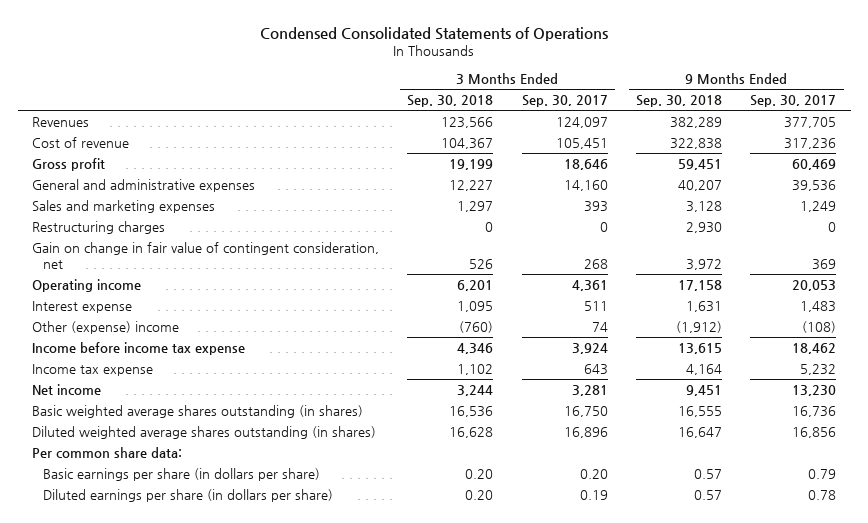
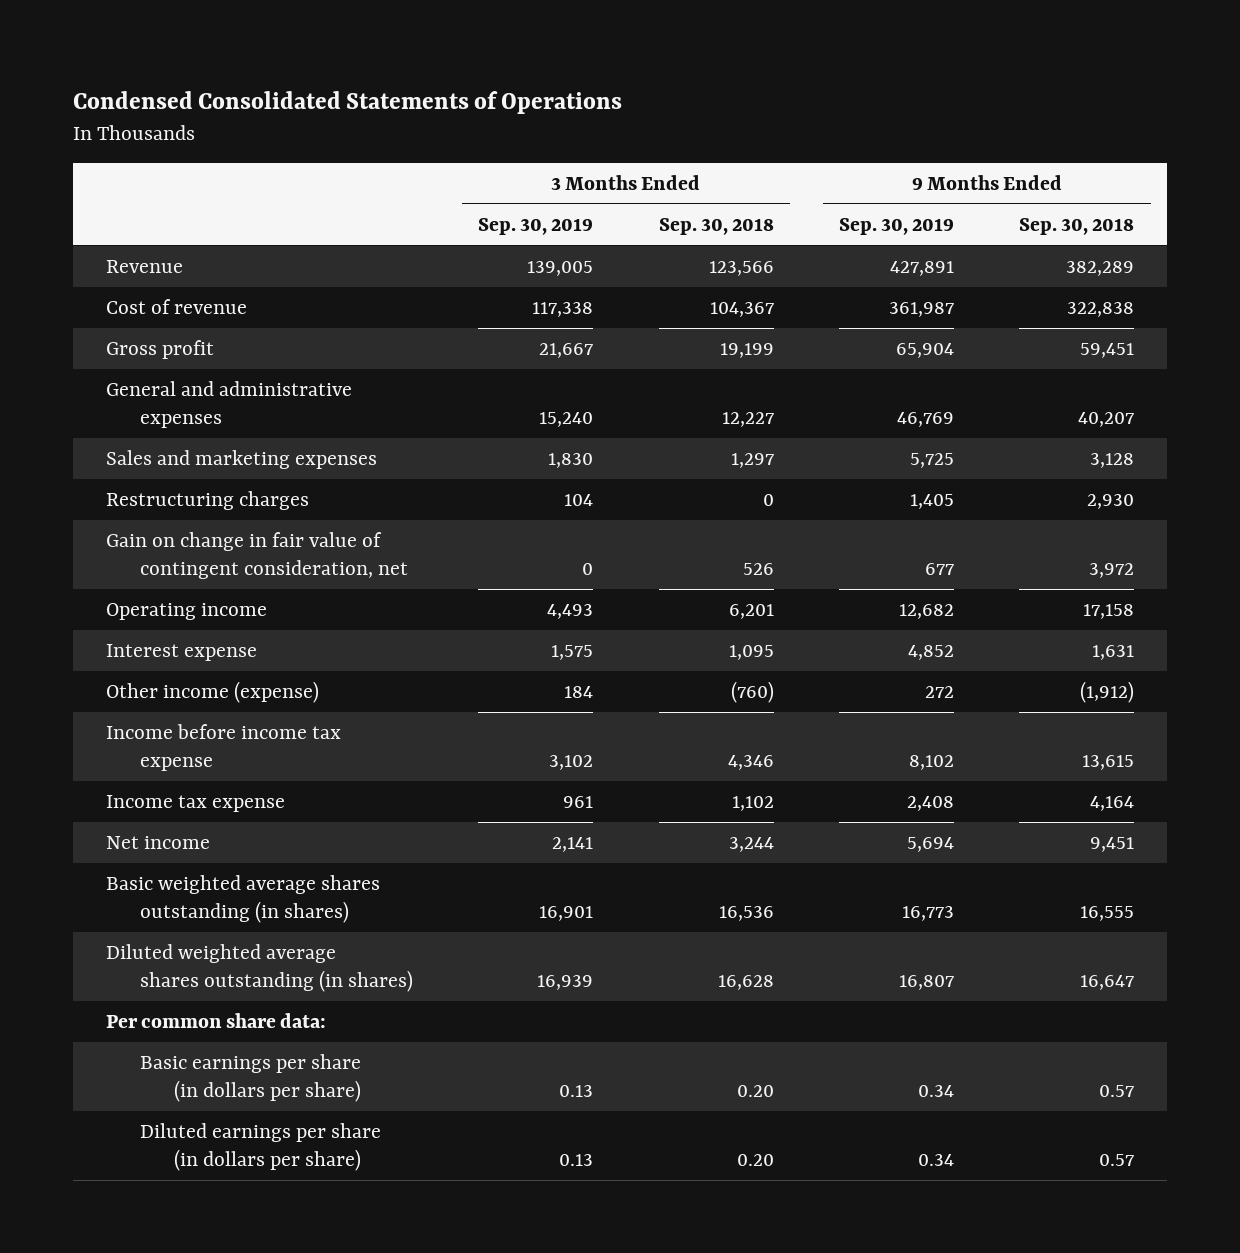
- | 3 Months Ended Sep. 30, 2018 | 3 Months Ended Sep. 30, 2017 | 9 Months Ended Sep. 30, 2018 | 9 Months Ended Sep. 30, 2017
+ | 3 Months Ended Sep. 30, 2019 | 3 Months Ended Sep. 30, 2018 | 9 Months Ended Sep. 30, 2019 | 9 Months Ended Sep. 30, 2018
- Revenues | 123,566 | 124,097 | 382,289 | 377,705
+ Revenue | 139,005 | 123,566 | 427,891 | 382,289
- Other (expense) income | (760) | 74 | (1,912) | (108)
+ Other income (expense) | 184 | (760) | 272 | (1,912)

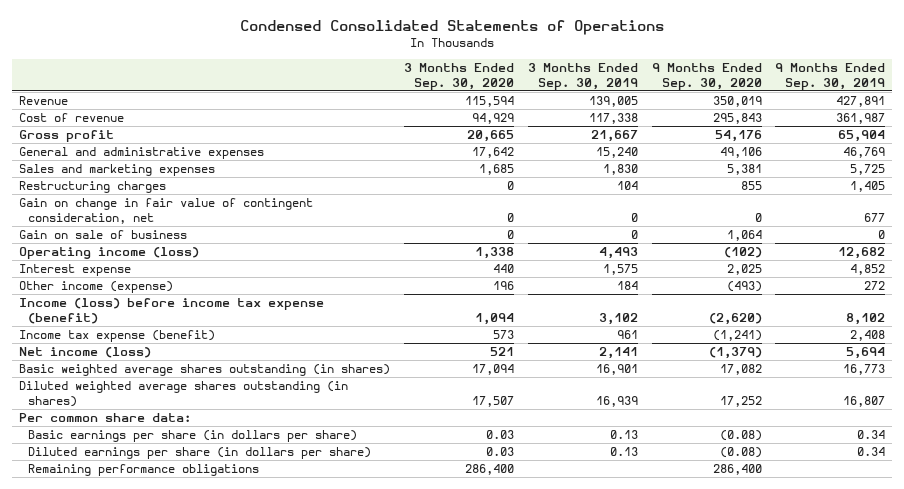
- | 3 Months Ended Sep. 30, 2019 | 3 Months Ended Sep. 30, 2018 | 9 Months Ended Sep. 30, 2019 | 9 Months Ended Sep. 30, 2018
+ | 3 Months Ended Sep. 30, 2020 | 3 Months Ended Sep. 30, 2019 | 9 Months Ended Sep. 30, 2020 | 9 Months Ended Sep. 30, 2019
- Operating income | 4,493 | 6,201 | 12,682 | 17,158
+ Gain on sale of business | 0 | 0 | 1,064 | 0
+ Operating income (loss) | 1,338 | 4,493 | (102) | 12,682
- Income before income tax expense | 3,102 | 4,346 | 8,102 | 13,615
- Income tax expense | 961 | 1,102 | 2,408 | 4,164
- Net income | 2,141 | 3,244 | 5,694 | 9,451
+ Income (loss) before income tax expense (benefit) | 1,094 | 3,102 | (2,620) | 8,102
+ Income tax expense (benefit) | 573 | 961 | (1,241) | 2,408
+ Net income (loss) | 521 | 2,141 | (1,379) | 5,694
+ Remaining performance obligations | 286,400 | | 286,400 |

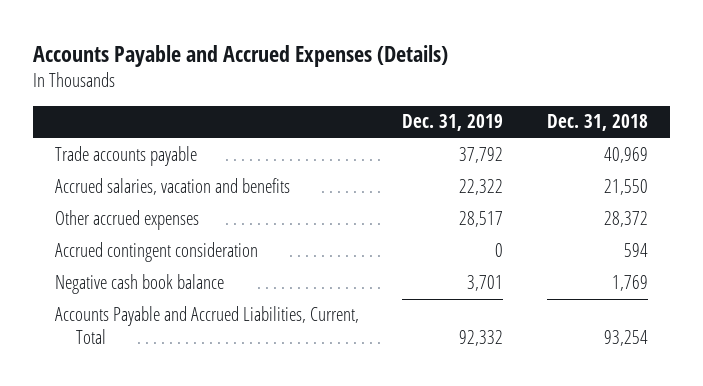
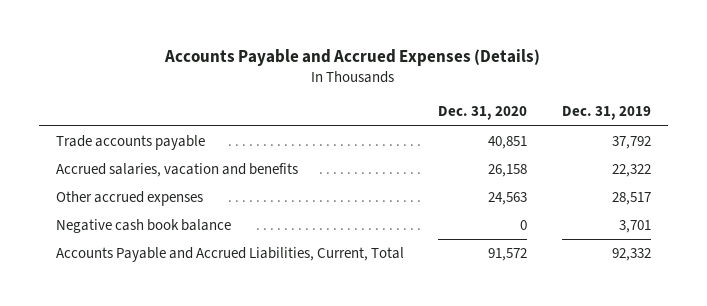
- | Dec. 31, 2019 | Dec. 31, 2018
+ | Dec. 31, 2020 | Dec. 31, 2019
- Accrued contingent consideration | 0 | 594

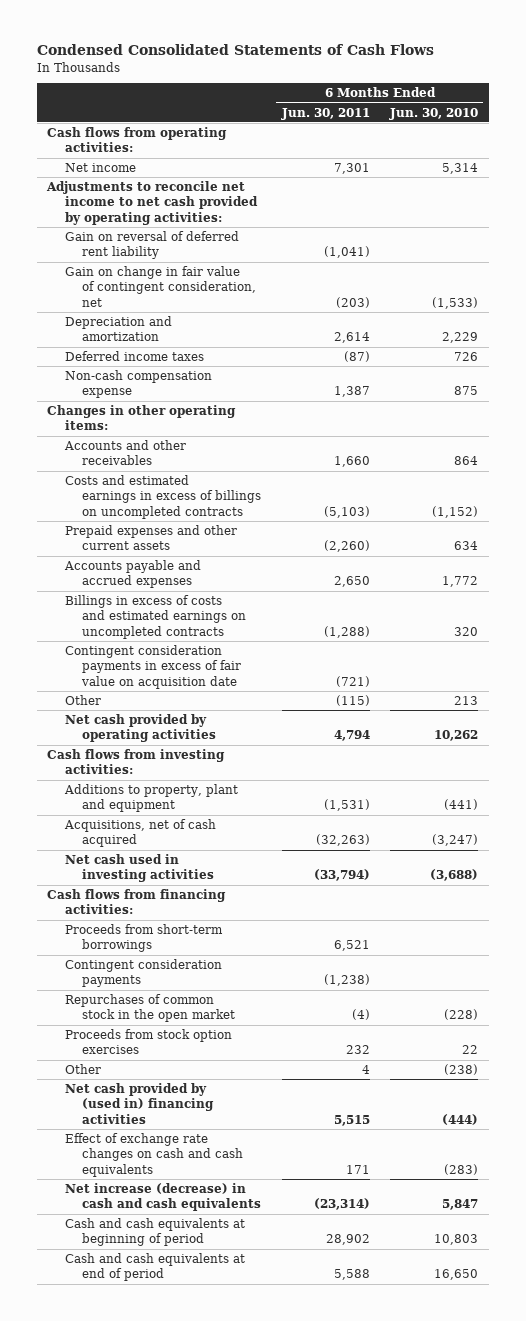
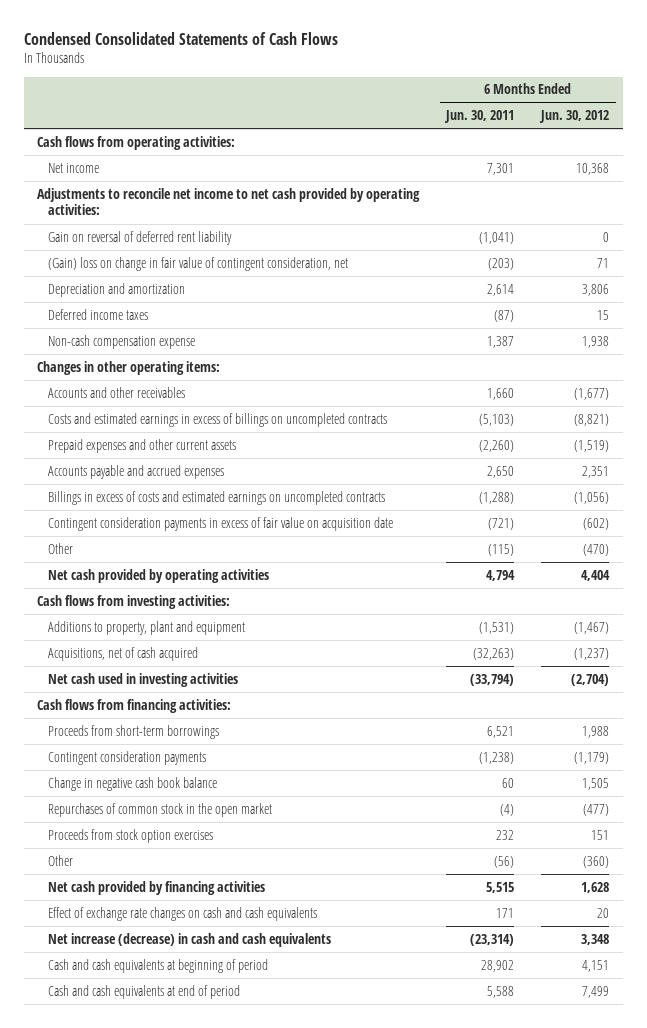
- | 6 Months Ended Jun. 30, 2011 | 6 Months Ended Jun. 30, 2010
+ | 6 Months Ended Jun. 30, 2011 | 6 Months Ended Jun. 30, 2012
- Gain on change in fair value of contingent consideration, net | (203) | (1,533)
+ (Gain) loss on change in fair value of contingent consideration, net | (203) | 71
+ Change in negative cash book balance | 60 | 1,505
- Other | 4 | (238)
- Net cash provided by (used in) financing activities | 5,515 | (444)
+ Other | (56) | (360)
+ Net cash provided by financing activities | 5,515 | 1,628

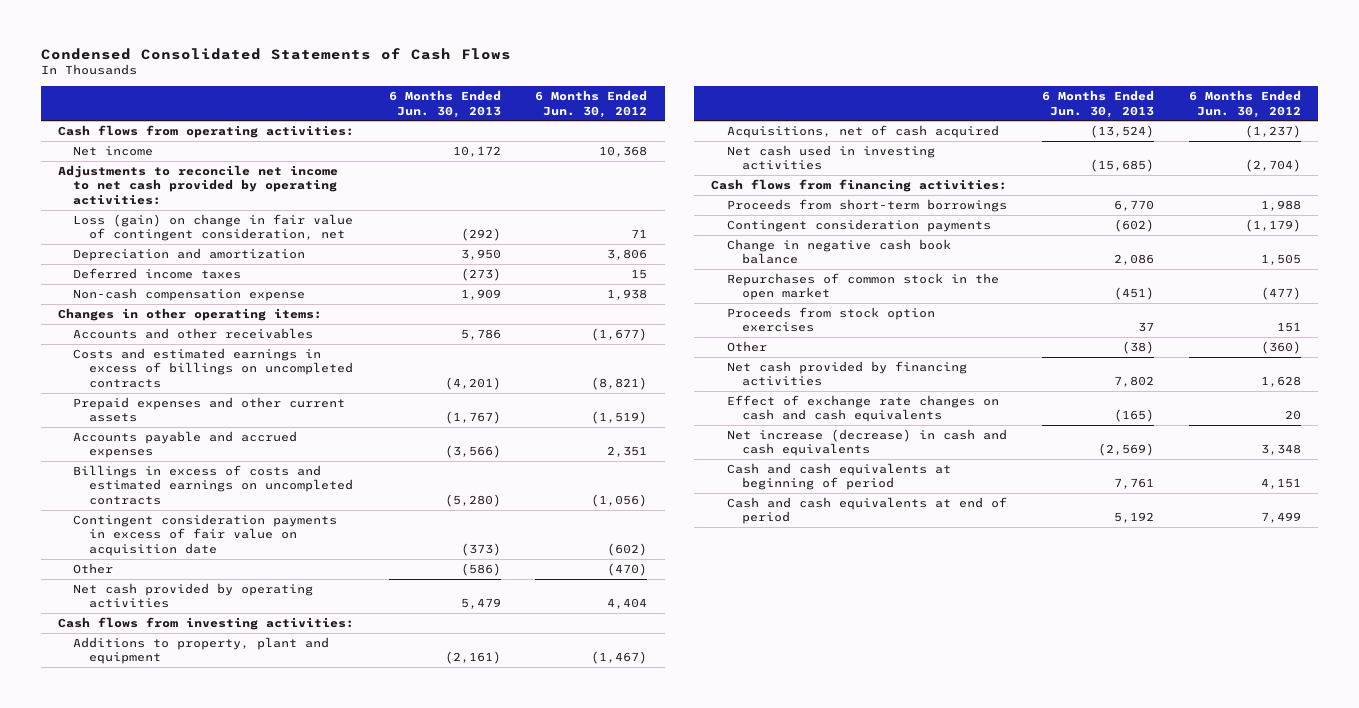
- | 6 Months Ended Jun. 30, 2011 | 6 Months Ended Jun. 30, 2012
+ | 6 Months Ended Jun. 30, 2013 | 6 Months Ended Jun. 30, 2012
- Gain on reversal of deferred rent liability | (1,041) | 0
- (Gain) loss on change in fair value of contingent consideration, net | (203) | 71
+ Loss (gain) on change in fair value of contingent consideration, net | (292) | 71

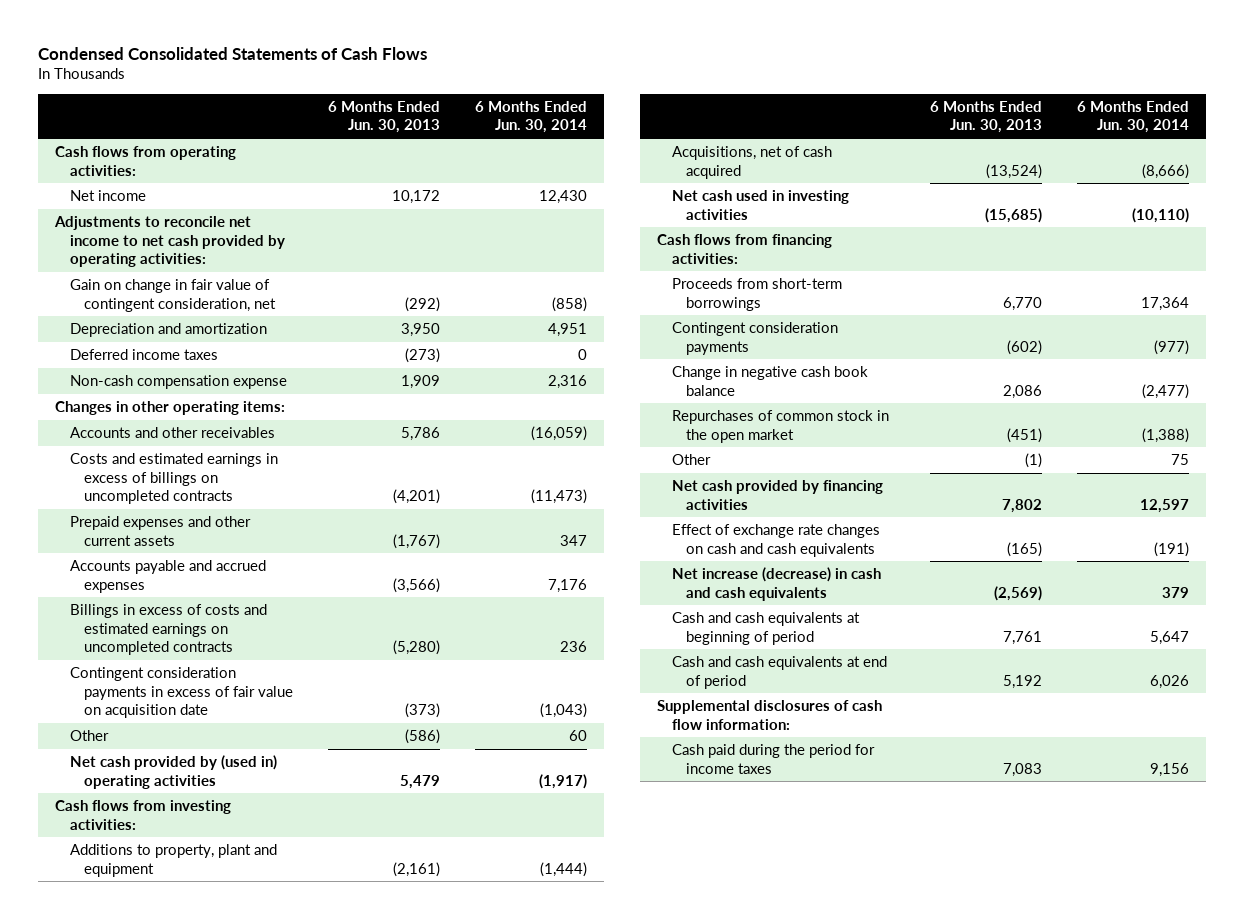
- | 6 Months Ended Jun. 30, 2013 | 6 Months Ended Jun. 30, 2012
+ | 6 Months Ended Jun. 30, 2013 | 6 Months Ended Jun. 30, 2014
- Loss (gain) on change in fair value of contingent consideration, net | (292) | 71
+ Gain on change in fair value of contingent consideration, net | (292) | (858)
- Net cash provided by operating activities | 5,479 | 4,404
+ Net cash provided by (used in) operating activities | 5,479 | (1,917)
- Proceeds from stock option exercises | 37 | 151
- Other | (38) | (360)
+ Other | (1) | 75
+ Supplemental disclosures of cash flow information:
+ Cash paid during the period for income taxes | 7,083 | 9,156

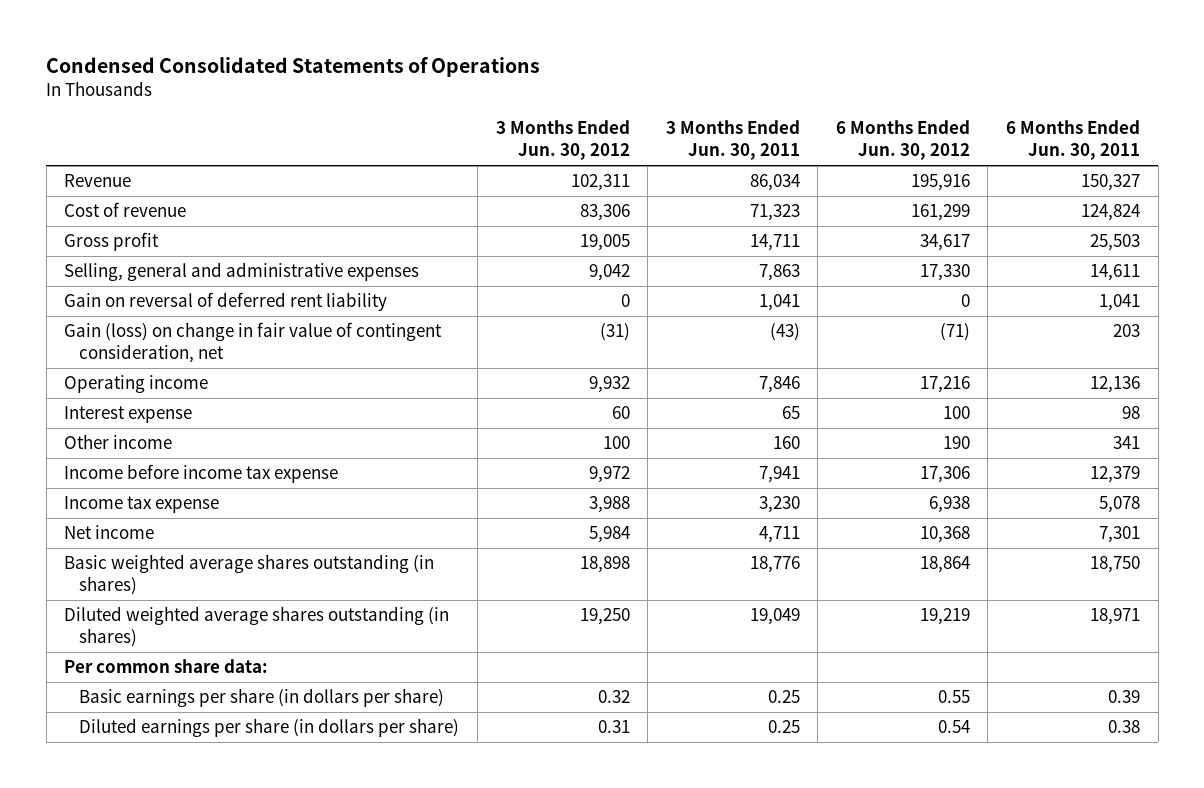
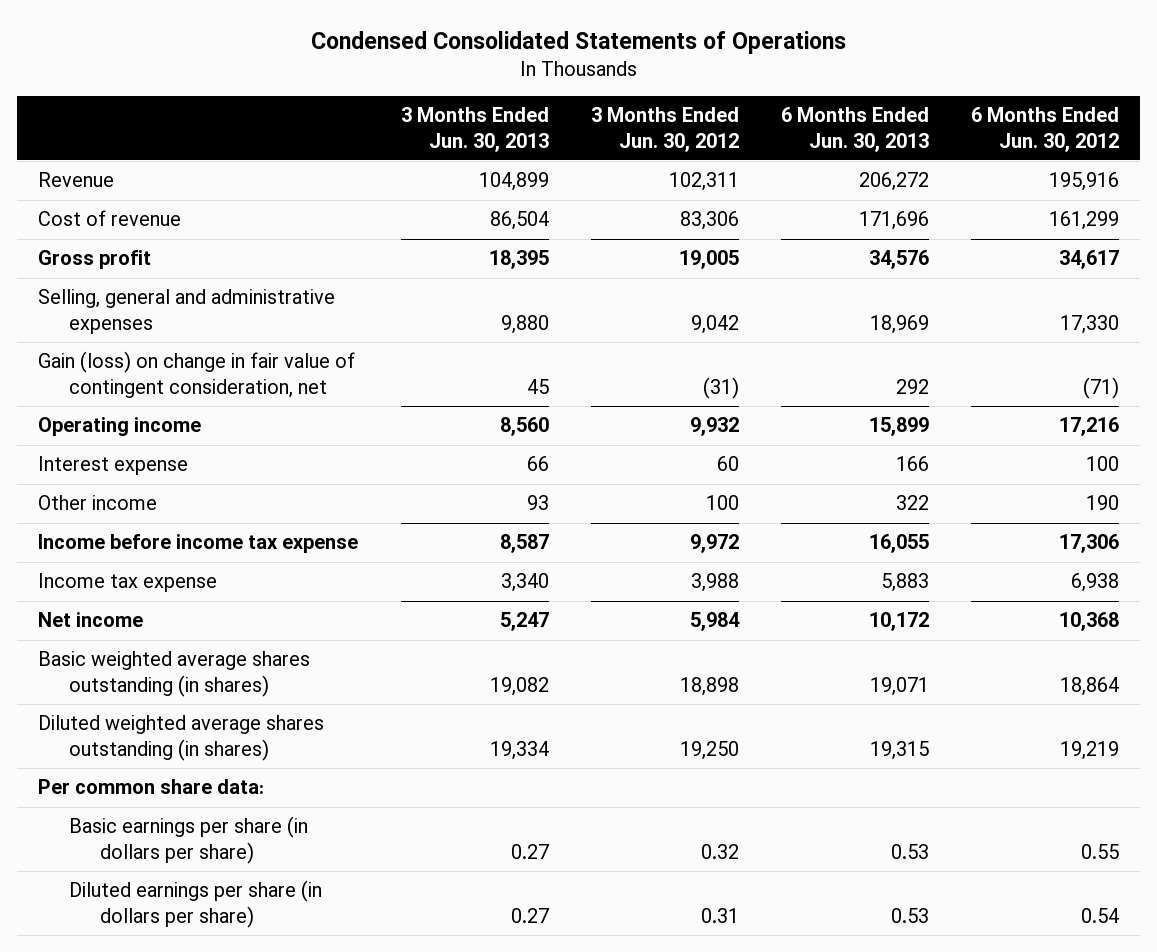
- | 3 Months Ended Jun. 30, 2012 | 3 Months Ended Jun. 30, 2011 | 6 Months Ended Jun. 30, 2012 | 6 Months Ended Jun. 30, 2011
+ | 3 Months Ended Jun. 30, 2013 | 3 Months Ended Jun. 30, 2012 | 6 Months Ended Jun. 30, 2013 | 6 Months Ended Jun. 30, 2012
- Gain on reversal of deferred rent liability | 0 | 1,041 | 0 | 1,041

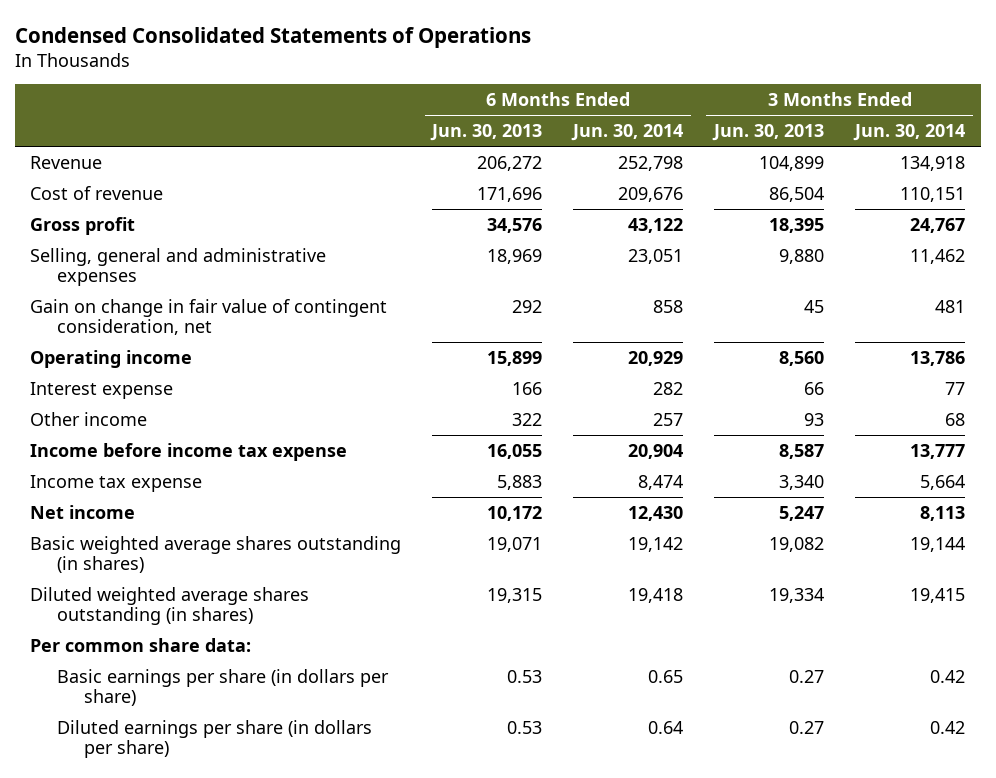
- | 3 Months Ended Jun. 30, 2013 | 3 Months Ended Jun. 30, 2012 | 6 Months Ended Jun. 30, 2013 | 6 Months Ended Jun. 30, 2012
+ | 6 Months Ended Jun. 30, 2013 | 6 Months Ended Jun. 30, 2014 | 3 Months Ended Jun. 30, 2013 | 3 Months Ended Jun. 30, 2014
- Gain (loss) on change in fair value of contingent consideration, net | 45 | (31) | 292 | (71)
+ Gain on change in fair value of contingent consideration, net | 292 | 858 | 45 | 481

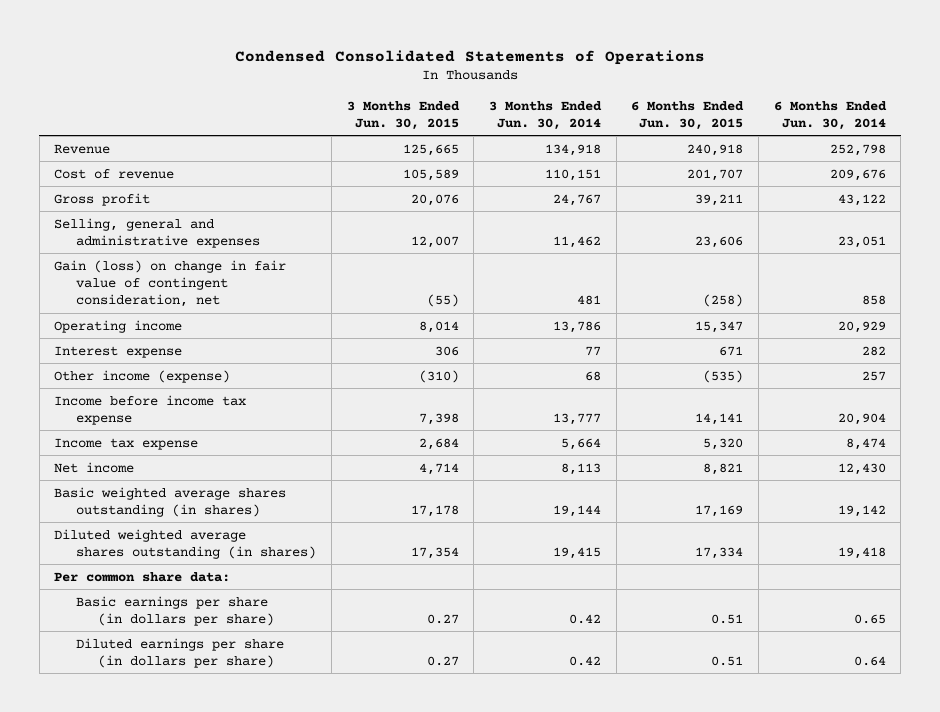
- | 6 Months Ended Jun. 30, 2013 | 6 Months Ended Jun. 30, 2014 | 3 Months Ended Jun. 30, 2013 | 3 Months Ended Jun. 30, 2014
+ | 3 Months Ended Jun. 30, 2015 | 3 Months Ended Jun. 30, 2014 | 6 Months Ended Jun. 30, 2015 | 6 Months Ended Jun. 30, 2014
- Gain on change in fair value of contingent consideration, net | 292 | 858 | 45 | 481
+ Gain (loss) on change in fair value of contingent consideration, net | (55) | 481 | (258) | 858
- Other income | 322 | 257 | 93 | 68
+ Other income (expense) | (310) | 68 | (535) | 257

